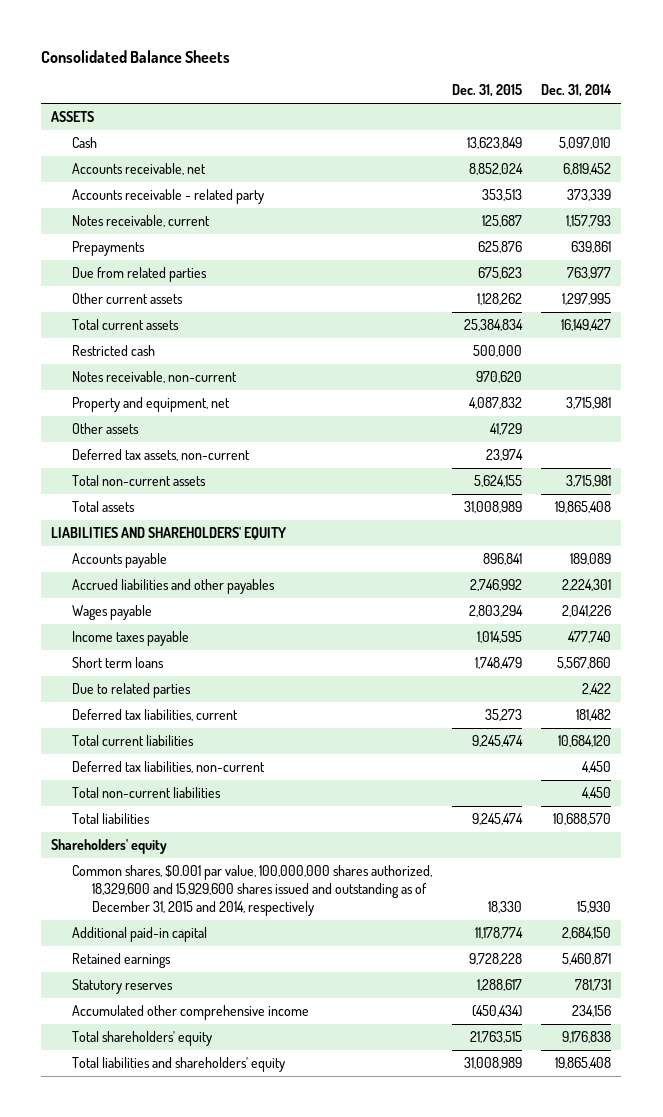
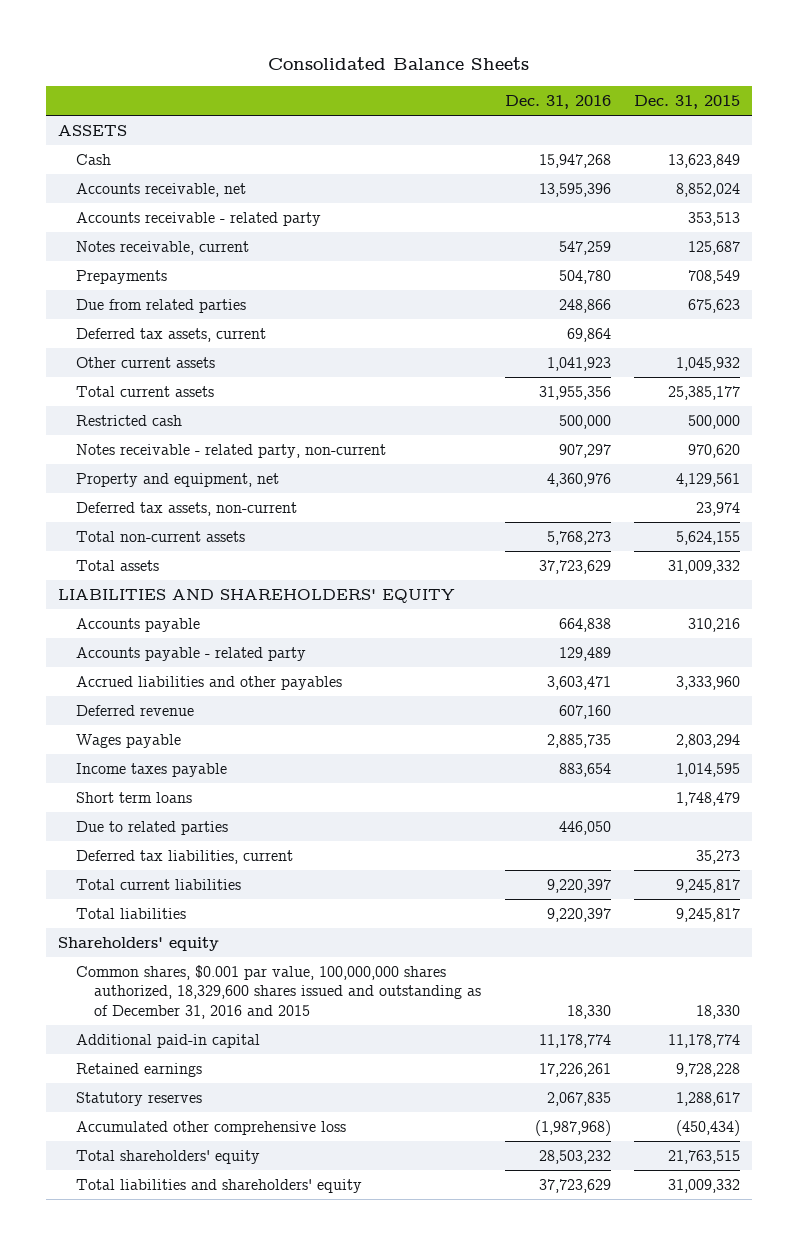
- | Dec. 31, 2015 | Dec. 31, 2014
+ | Dec. 31, 2016 | Dec. 31, 2015
- Prepayments | 625,876 | 639,861
+ Prepayments | 504,780 | 708,549
- Other current assets | 1,128,262 | 1,297,995
- Total current assets | 25,384,834 | 16,149,427
+ Deferred tax assets, current | 69,864 |
+ Other current assets | 1,041,923 | 1,045,932
+ Total current assets | 31,955,356 | 25,385,177
- Notes receivable, non-current | 970,620 |
- Property and equipment, net | 4,087,832 | 3,715,981
- Other assets | 41,729 |
+ Notes receivable - related party, non-current | 907,297 | 970,620
+ Property and equipment, net | 4,360,976 | 4,129,561
- Total assets | 31,008,989 | 19,865,408
+ Total assets | 37,723,629 | 31,009,332
- Accounts payable | 896,841 | 189,089
- Accrued liabilities and other payables | 2,746,992 | 2,224,301
+ Accounts payable | 664,838 | 310,216
+ Accounts payable - related party | 129,489 |
+ Accrued liabilities and other payables | 3,603,471 | 3,333,960
+ Deferred revenue | 607,160 |
- Total current liabilities | 9,245,474 | 10,684,120
- Deferred tax liabilities, non-current | | 4,450
- Total non-current liabilities | | 4,450
- Total liabilities | 9,245,474 | 10,688,570
+ Total current liabilities | 9,220,397 | 9,245,817
+ Total liabilities | 9,220,397 | 9,245,817
- Common shares, $0.001 par value, 100,000,000 shares authorized, 18,329,600 and 15,929,600 shares issued and outstanding as of December 31, 2015 and 2014, respectively | 18,330 | 15,930
+ Common shares, $0.001 par value, 100,000,000 shares authorized, 18,329,600 shares issued and outstanding as of December 31, 2016 and 2015 | 18,330 | 18,330
- Accumulated other comprehensive income | (450,434) | 234,156
+ Accumulated other comprehensive loss | (1,987,968) | (450,434)
- Total liabilities and shareholders' equity | 31,008,989 | 19,865,408
+ Total liabilities and shareholders' equity | 37,723,629 | 31,009,332

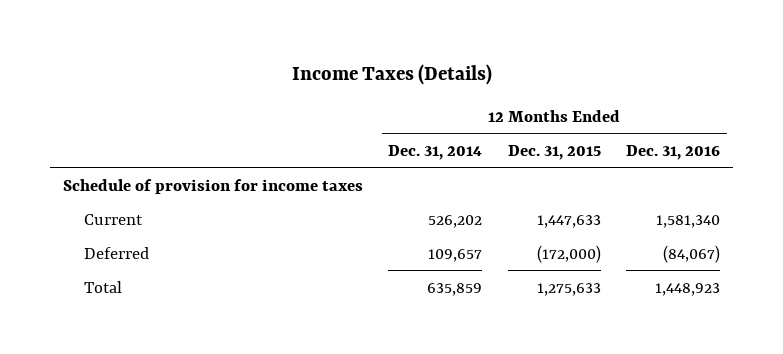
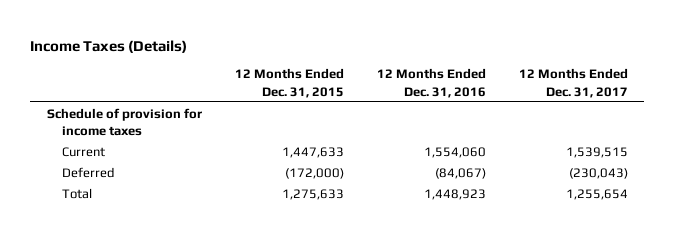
- | 12 Months Ended Dec. 31, 2014 | 12 Months Ended Dec. 31, 2015 | 12 Months Ended Dec. 31, 2016
+ | 12 Months Ended Dec. 31, 2015 | 12 Months Ended Dec. 31, 2016 | 12 Months Ended Dec. 31, 2017
- Current | 526,202 | 1,447,633 | 1,581,340
+ Current | 1,447,633 | 1,554,060 | 1,539,515

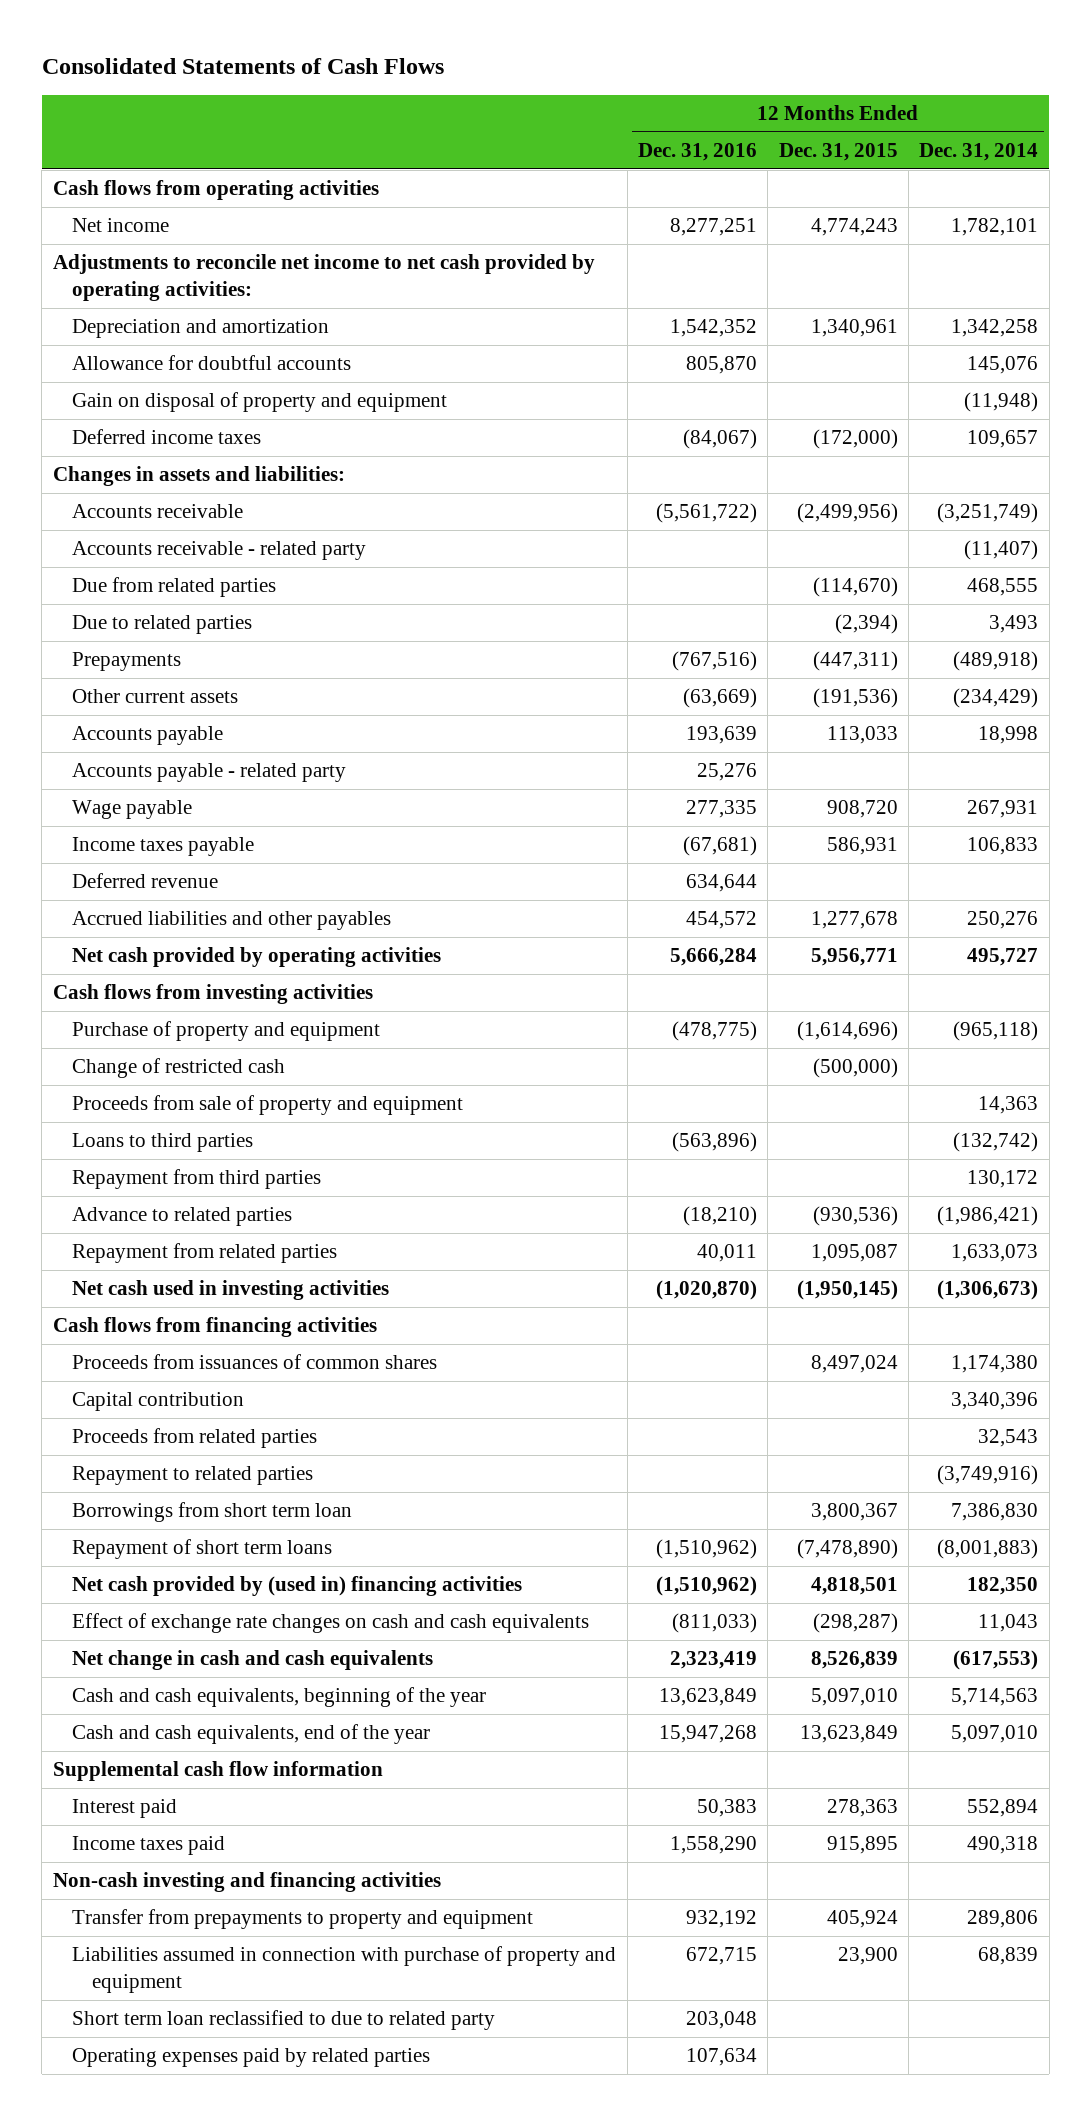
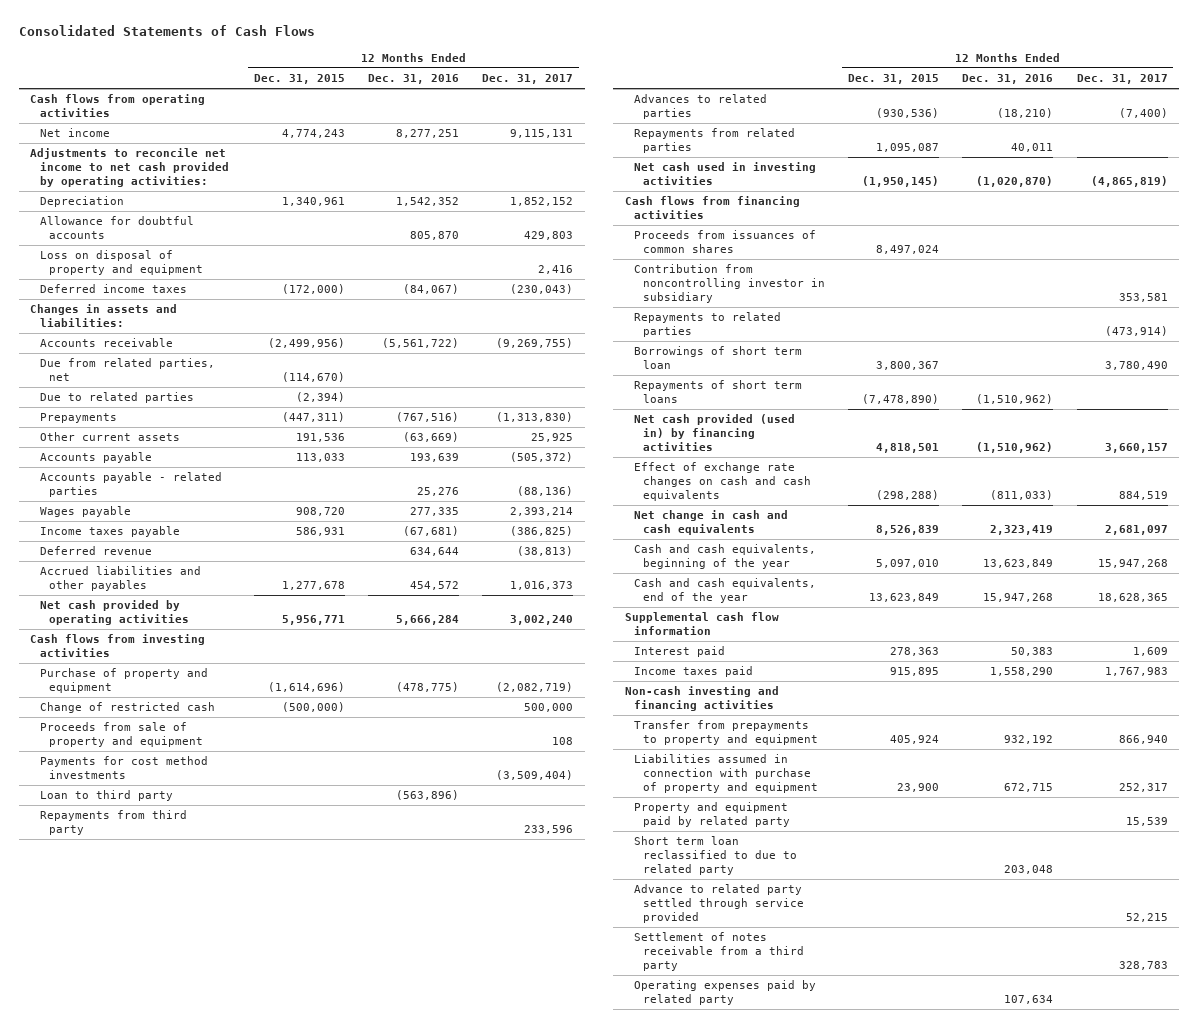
- | 12 Months Ended Dec. 31, 2016 | 12 Months Ended Dec. 31, 2015 | 12 Months Ended Dec. 31, 2014
+ | 12 Months Ended Dec. 31, 2015 | 12 Months Ended Dec. 31, 2016 | 12 Months Ended Dec. 31, 2017
- Depreciation and amortization | 1,542,352 | 1,340,961 | 1,342,258
+ Depreciation | 1,340,961 | 1,542,352 | 1,852,152
- Gain on disposal of property and equipment | | | (11,948)
+ Loss on disposal of property and equipment | | | 2,416
- Accounts receivable - related party | | | (11,407)
- Due from related parties | | (114,670) | 468,555
+ Due from related parties, net | (114,670) | |
- Other current assets | (63,669) | (191,536) | (234,429)
+ Other current assets | 191,536 | (63,669) | 25,925
- Accounts payable - related party | 25,276 | |
- Wage payable | 277,335 | 908,720 | 267,931
+ Accounts payable - related parties | | 25,276 | (88,136)
+ Wages payable | 908,720 | 277,335 | 2,393,214
- Loans to third parties | (563,896) | | (132,742)
- Repayment from third parties | | | 130,172
- Advance to related parties | (18,210) | (930,536) | (1,986,421)
- Repayment from related parties | 40,011 | 1,095,087 | 1,633,073
+ Payments for cost method investments | | | (3,509,404)
+ Loan to third party | | (563,896) |
+ Repayments from third party | | | 233,596
+ Advances to related parties | (930,536) | (18,210) | (7,400)
+ Repayments from related parties | 1,095,087 | 40,011 |
- Capital contribution | | | 3,340,396
- Proceeds from related parties | | | 32,543
- Repayment to related parties | | | (3,749,916)
- Borrowings from short term loan | | 3,800,367 | 7,386,830
- Repayment of short term loans | (1,510,962) | (7,478,890) | (8,001,883)
- Net cash provided by (used in) financing activities | (1,510,962) | 4,818,501 | 182,350
- Effect of exchange rate changes on cash and cash equivalents | (811,033) | (298,287) | 11,043
+ Contribution from noncontrolling investor in subsidiary | | | 353,581
+ Repayments to related parties | | | (473,914)
+ Borrowings of short term loan | 3,800,367 | | 3,780,490
+ Repayments of short term loans | (7,478,890) | (1,510,962) |
+ Net cash provided (used in) by financing activities | 4,818,501 | (1,510,962) | 3,660,157
+ Effect of exchange rate changes on cash and cash equivalents | (298,288) | (811,033) | 884,519
+ Property and equipment paid by related party | | | 15,539
- Operating expenses paid by related parties | 107,634 | |
+ Advance to related party settled through service provided | | | 52,215
+ Settlement of notes receivable from a third party | | | 328,783
+ Operating expenses paid by related party | | 107,634 |

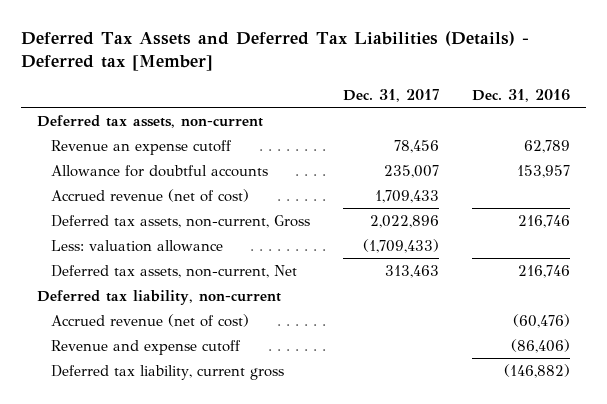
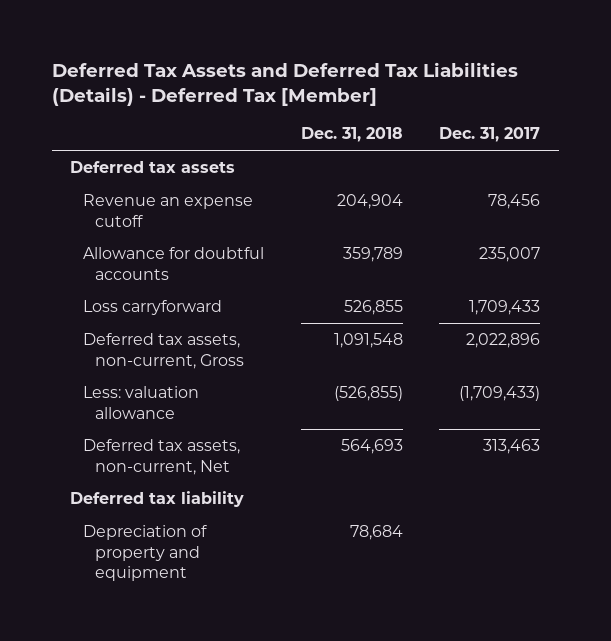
- Deferred Tax Assets and Deferred Tax Liabilities (Details) - Deferred tax [Member]
+ Deferred Tax Assets and Deferred Tax Liabilities (Details) - Deferred Tax [Member]
- | Dec. 31, 2017 | Dec. 31, 2016
+ | Dec. 31, 2018 | Dec. 31, 2017
- Deferred tax assets, non-current
+ Deferred tax assets
- Accrued revenue (net of cost) | 1,709,433 |
+ Loss carryforward | 526,855 | 1,709,433
- Deferred tax liability, non-current
- Accrued revenue (net of cost) | | (60,476)
- Revenue and expense cutoff | | (86,406)
- Deferred tax liability, current gross | | (146,882)
+ Deferred tax liability
+ Depreciation of property and equipment | 78,684 |

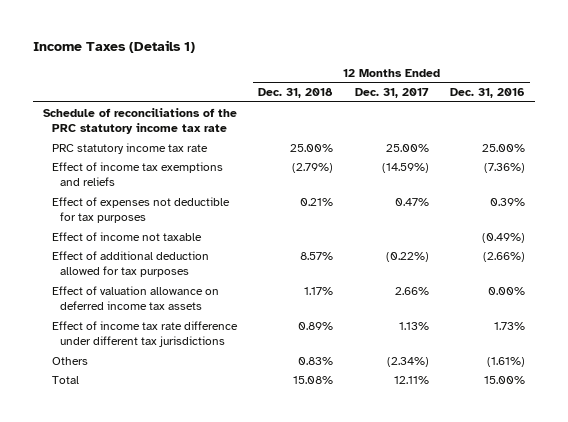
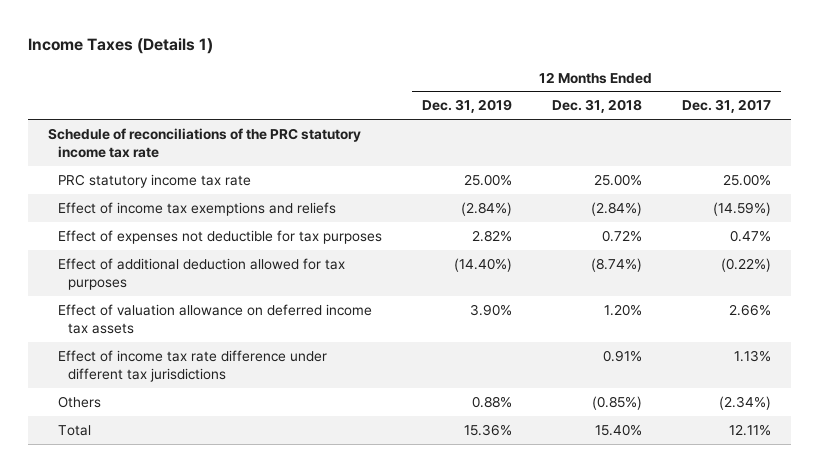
- | 12 Months Ended Dec. 31, 2018 | 12 Months Ended Dec. 31, 2017 | 12 Months Ended Dec. 31, 2016
+ | 12 Months Ended Dec. 31, 2019 | 12 Months Ended Dec. 31, 2018 | 12 Months Ended Dec. 31, 2017
- Effect of income tax exemptions and reliefs | (2.79%) | (14.59%) | (7.36%)
- Effect of expenses not deductible for tax purposes | 0.21% | 0.47% | 0.39%
- Effect of income not taxable | | | (0.49%)
- Effect of additional deduction allowed for tax purposes | 8.57% | (0.22%) | (2.66%)
- Effect of valuation allowance on deferred income tax assets | 1.17% | 2.66% | 0.00%
- Effect of income tax rate difference under different tax jurisdictions | 0.89% | 1.13% | 1.73%
- Others | 0.83% | (2.34%) | (1.61%)
- Total | 15.08% | 12.11% | 15.00%
+ Effect of income tax exemptions and reliefs | (2.84%) | (2.84%) | (14.59%)
+ Effect of expenses not deductible for tax purposes | 2.82% | 0.72% | 0.47%
+ Effect of additional deduction allowed for tax purposes | (14.40%) | (8.74%) | (0.22%)
+ Effect of valuation allowance on deferred income tax assets | 3.90% | 1.20% | 2.66%
+ Effect of income tax rate difference under different tax jurisdictions | | 0.91% | 1.13%
+ Others | 0.88% | (0.85%) | (2.34%)
+ Total | 15.36% | 15.40% | 12.11%

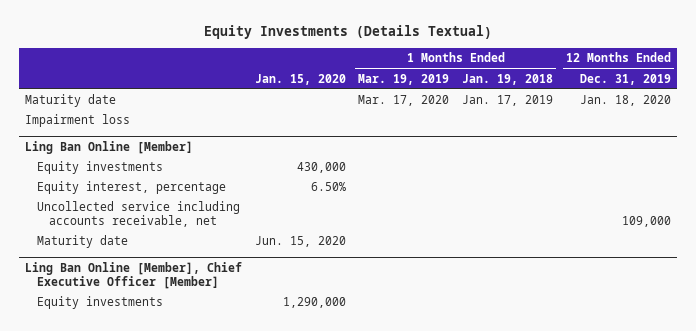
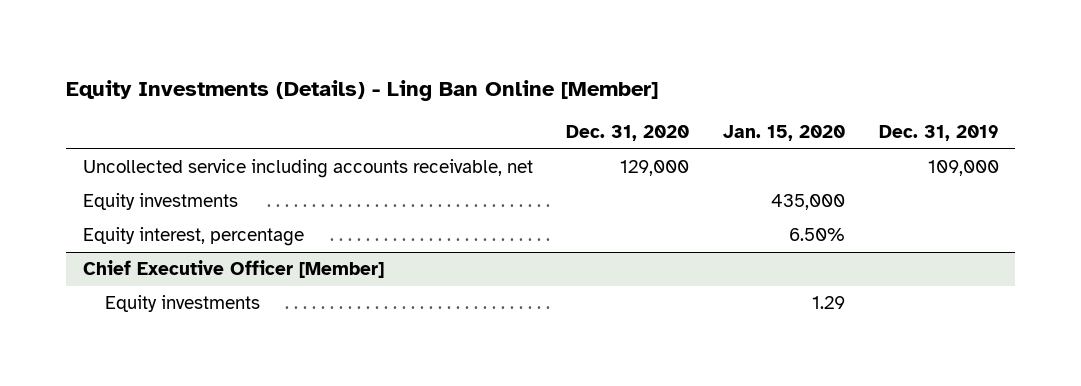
- Equity Investments (Details Textual)
+ Equity Investments (Details) - Ling Ban Online [Member]
- | Jan. 15, 2020 | 1 Months Ended Mar. 19, 2019 | 1 Months Ended Jan. 19, 2018 | 12 Months Ended Dec. 31, 2019
+ | Dec. 31, 2020 | Jan. 15, 2020 | Dec. 31, 2019
- Maturity date | | Mar. 17, 2020 | Jan. 17, 2019 | Jan. 18, 2020
- Impairment loss
- Ling Ban Online [Member]
- Equity investments | 430,000 | | |
- Equity interest, percentage | 6.50% | | |
- Maturity date | Jun. 15, 2020 | | |
- Ling Ban Online [Member], Chief Executive Officer [Member]
- Equity investments | 1,290,000 | | |
+ Equity investments | | 435,000 |
+ Equity interest, percentage | | 6.50% |
+ Chief Executive Officer [Member]
+ Equity investments | | 1.29 |

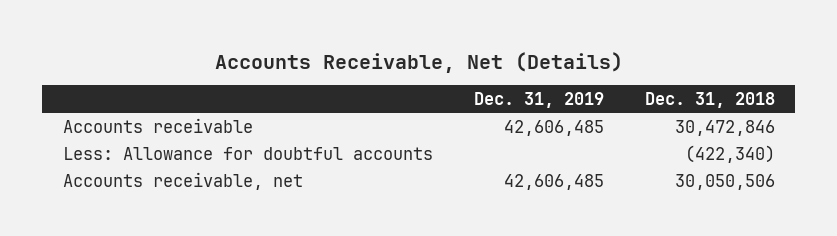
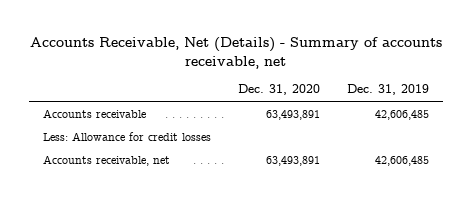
- Accounts Receivable, Net (Details)
+ Accounts Receivable, Net (Details) - Summary of accounts receivable, net
- | Dec. 31, 2019 | Dec. 31, 2018
+ | Dec. 31, 2020 | Dec. 31, 2019
- Less: Allowance for doubtful accounts | | (422,340)
+ Less: Allowance for credit losses

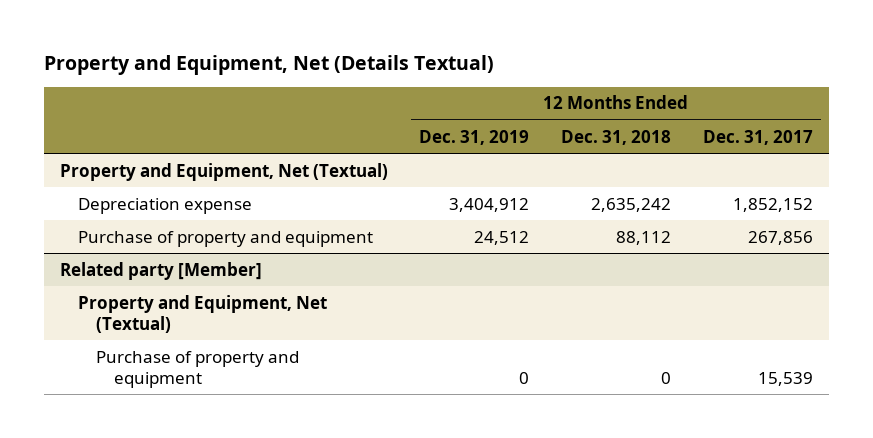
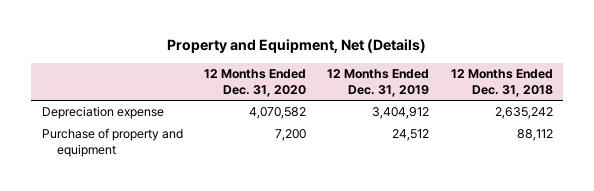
- Property and Equipment, Net (Details Textual)
+ Property and Equipment, Net (Details)
- | 12 Months Ended Dec. 31, 2019 | 12 Months Ended Dec. 31, 2018 | 12 Months Ended Dec. 31, 2017
+ | 12 Months Ended Dec. 31, 2020 | 12 Months Ended Dec. 31, 2019 | 12 Months Ended Dec. 31, 2018
- Property and Equipment, Net (Textual)
- Related party [Member]
- Property and Equipment, Net (Textual)
- Purchase of property and equipment | 0 | 0 | 15,539

